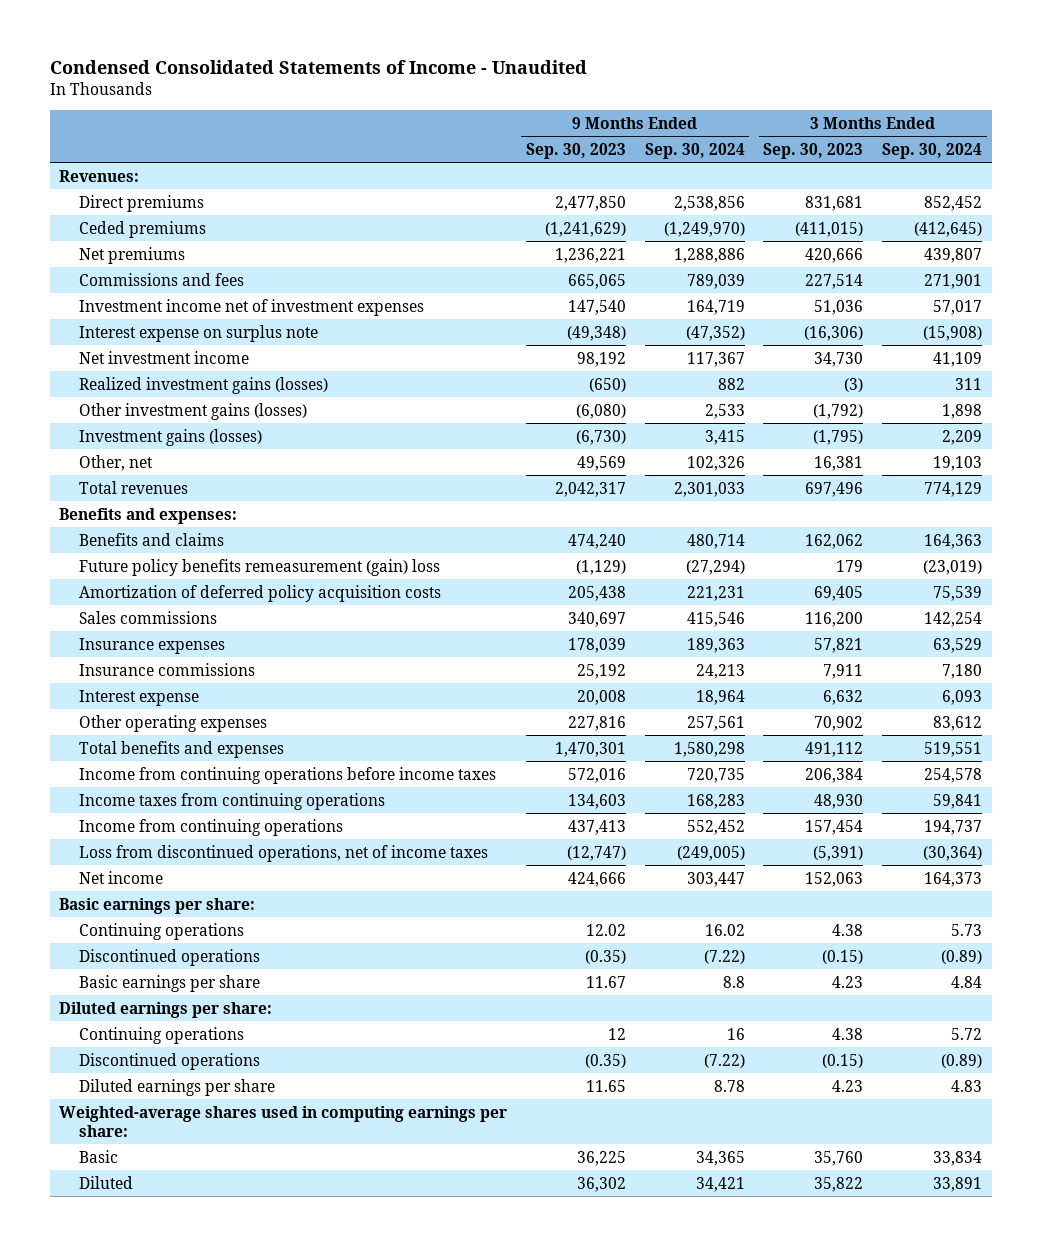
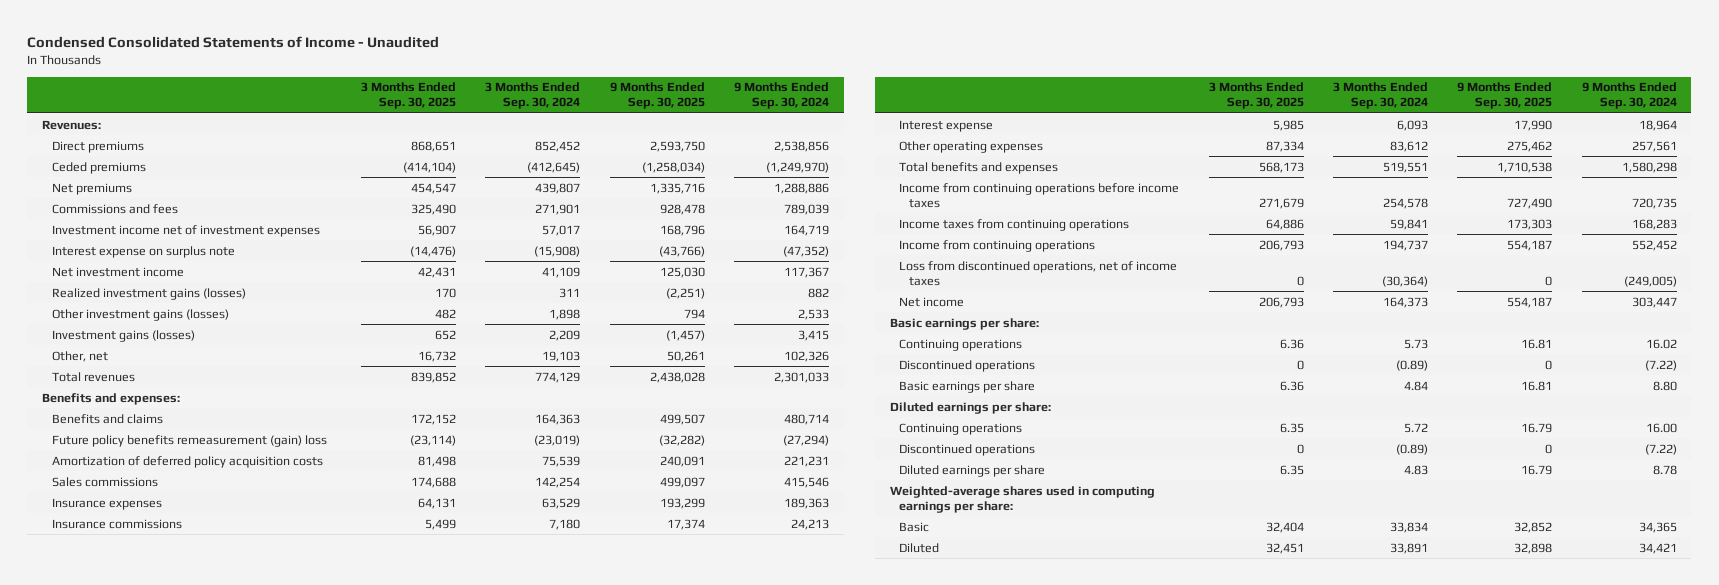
- | 9 Months Ended Sep. 30, 2023 | 9 Months Ended Sep. 30, 2024 | 3 Months Ended Sep. 30, 2023 | 3 Months Ended Sep. 30, 2024
+ | 3 Months Ended Sep. 30, 2025 | 3 Months Ended Sep. 30, 2024 | 9 Months Ended Sep. 30, 2025 | 9 Months Ended Sep. 30, 2024
- Basic earnings per share | 11.67 | 8.8 | 4.23 | 4.84
+ Basic earnings per share | 6.36 | 4.84 | 16.81 | 8.80
- Continuing operations | 12 | 16 | 4.38 | 5.72
+ Continuing operations | 6.35 | 5.72 | 16.79 | 16.00

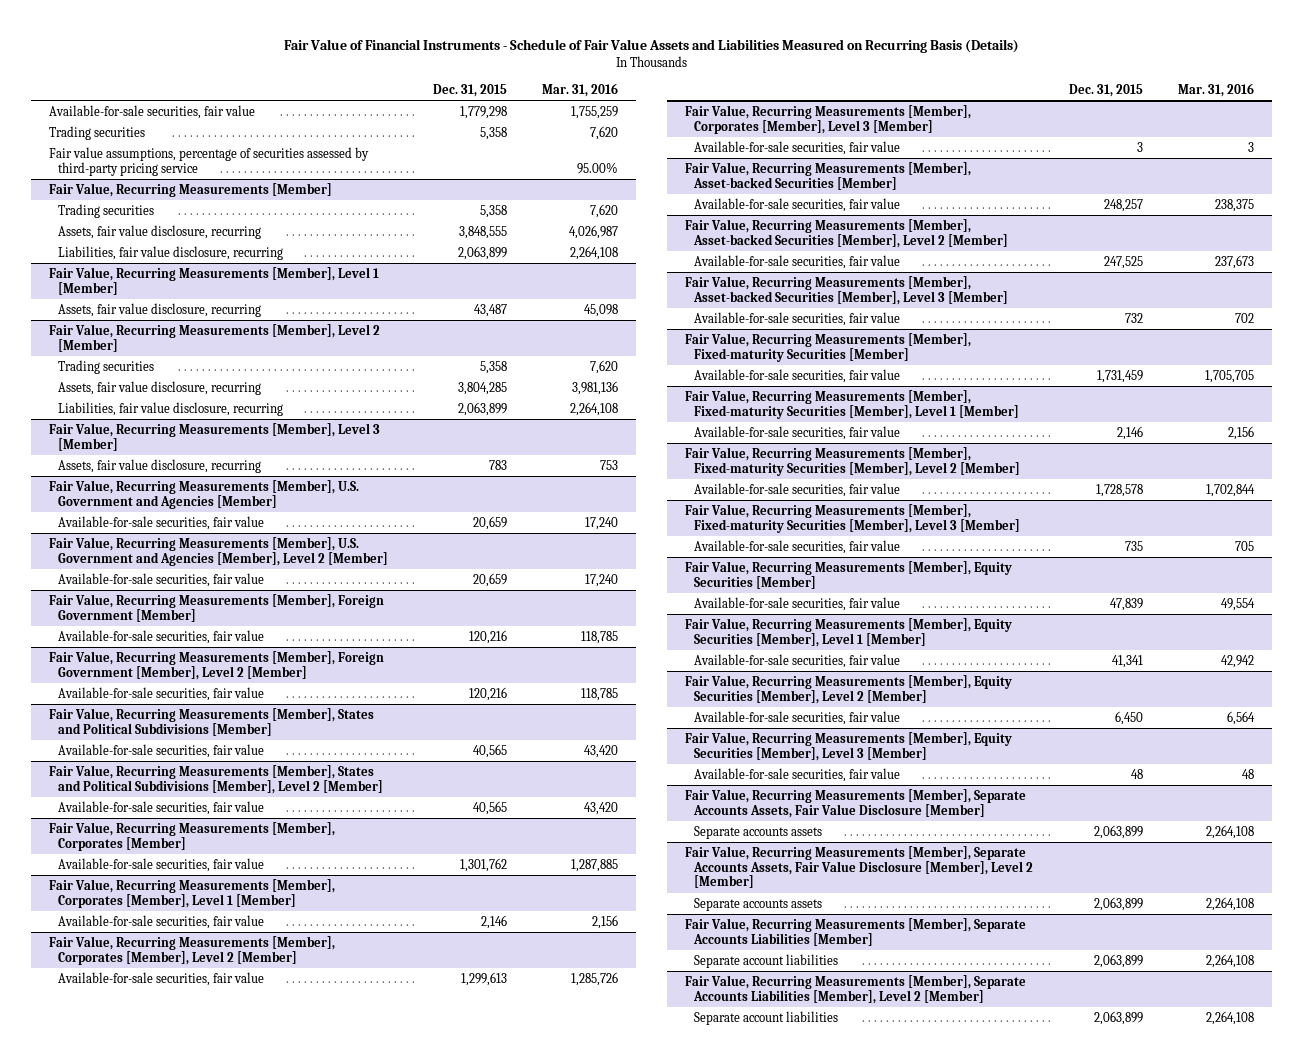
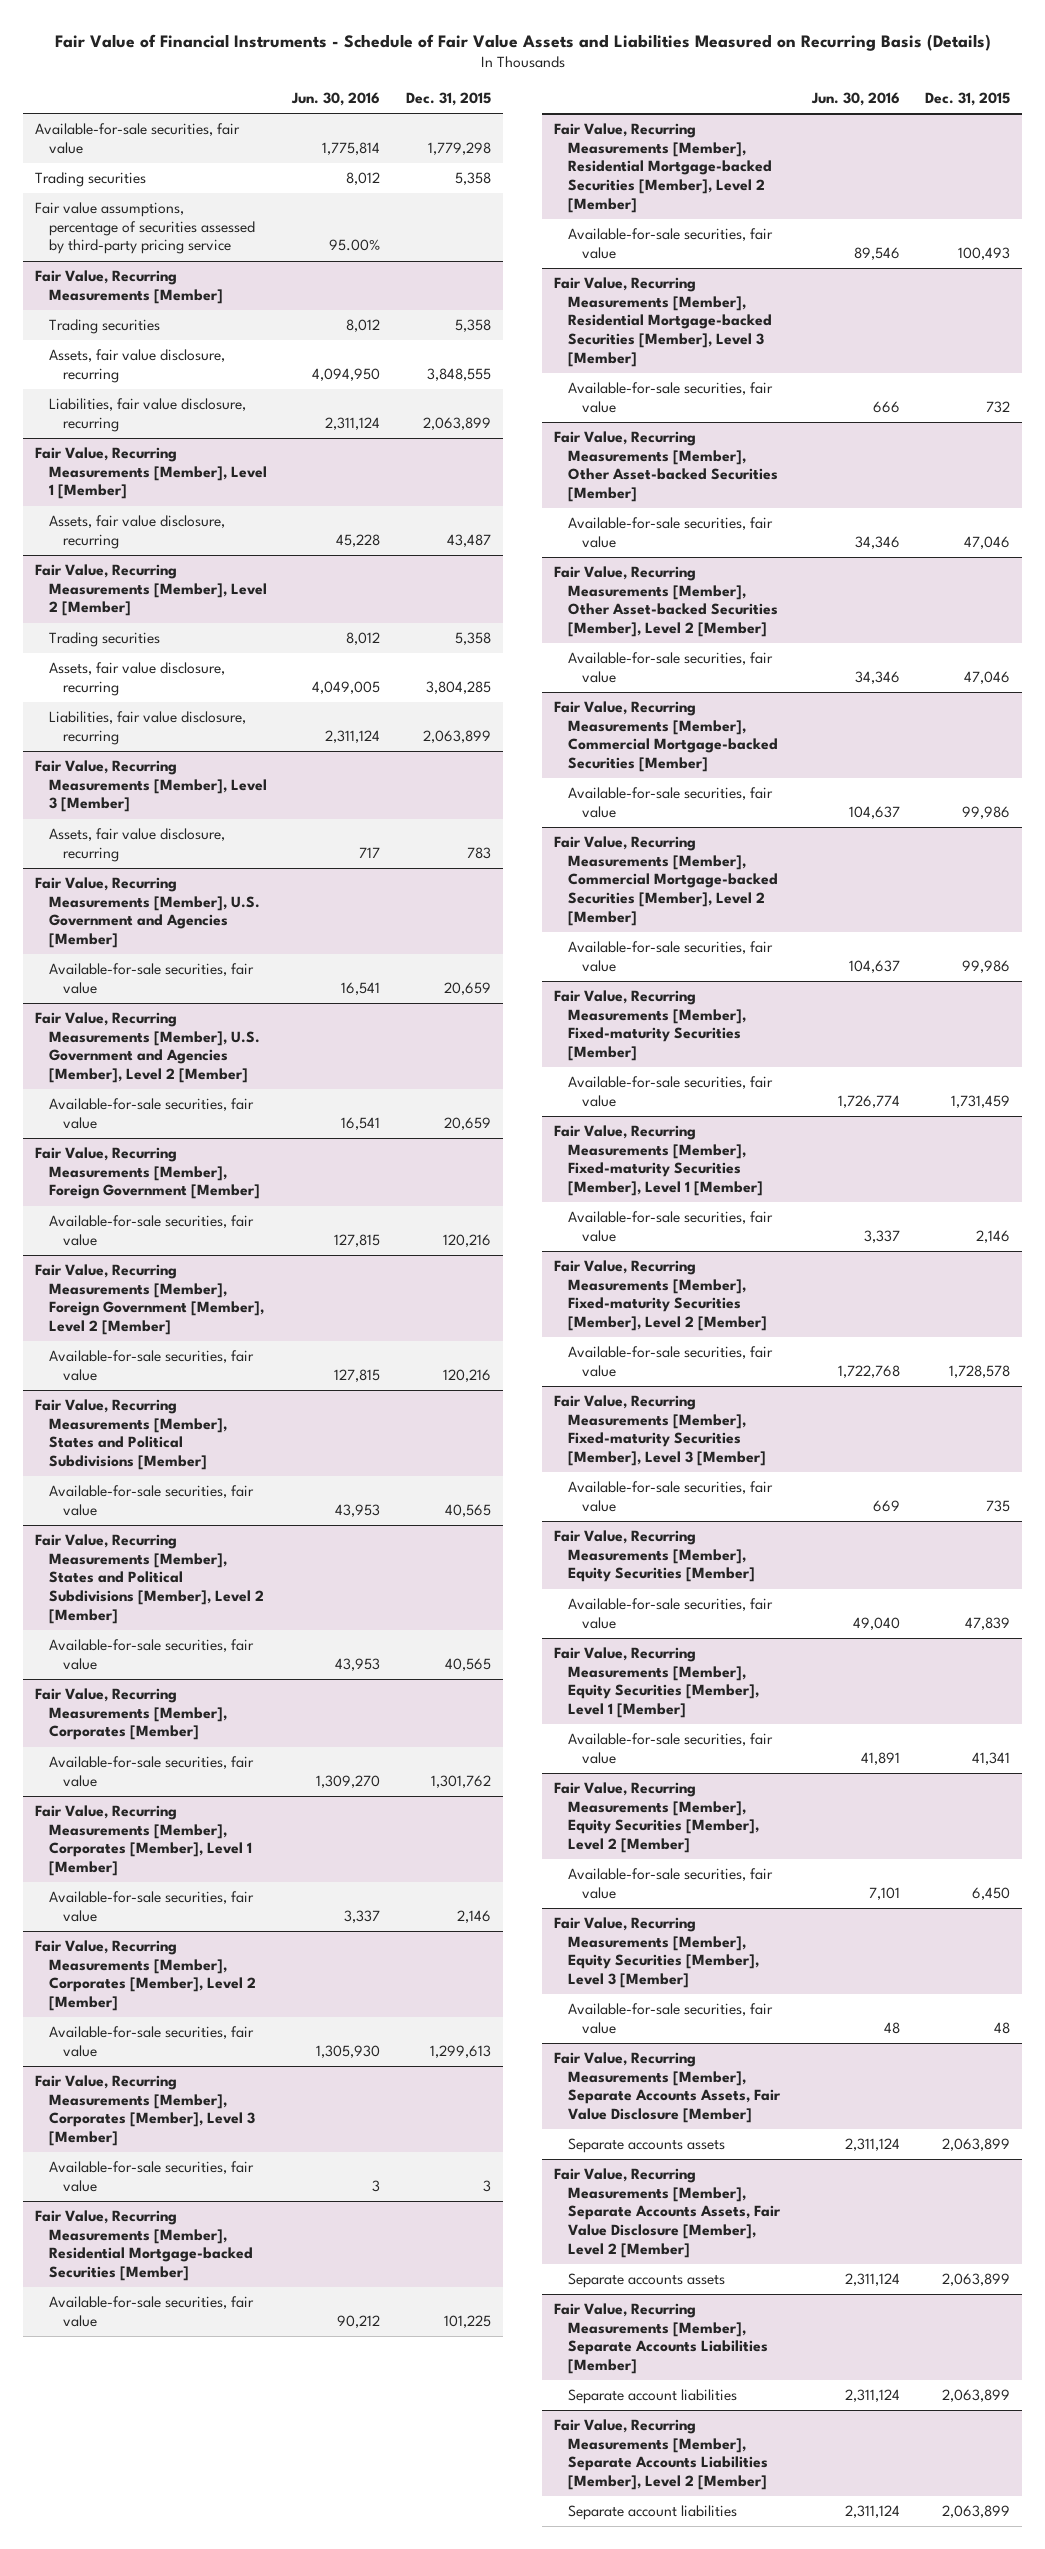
- | Dec. 31, 2015 | Mar. 31, 2016
+ | Jun. 30, 2016 | Dec. 31, 2015
- Fair Value, Recurring Measurements [Member], Asset-backed Securities [Member]
- Available-for-sale securities, fair value | 248,257 | 238,375
- Fair Value, Recurring Measurements [Member], Asset-backed Securities [Member], Level 2 [Member]
- Available-for-sale securities, fair value | 247,525 | 237,673
- Fair Value, Recurring Measurements [Member], Asset-backed Securities [Member], Level 3 [Member]
+ Fair Value, Recurring Measurements [Member], Residential Mortgage-backed Securities [Member]
+ Available-for-sale securities, fair value | 90,212 | 101,225
+ Fair Value, Recurring Measurements [Member], Residential Mortgage-backed Securities [Member], Level 2 [Member]
+ Available-for-sale securities, fair value | 89,546 | 100,493
+ Fair Value, Recurring Measurements [Member], Residential Mortgage-backed Securities [Member], Level 3 [Member]
+ Fair Value, Recurring Measurements [Member], Other Asset-backed Securities [Member]
+ Available-for-sale securities, fair value | 34,346 | 47,046
+ Fair Value, Recurring Measurements [Member], Other Asset-backed Securities [Member], Level 2 [Member]
+ Available-for-sale securities, fair value | 34,346 | 47,046
+ Fair Value, Recurring Measurements [Member], Commercial Mortgage-backed Securities [Member]
+ Available-for-sale securities, fair value | 104,637 | 99,986
+ Fair Value, Recurring Measurements [Member], Commercial Mortgage-backed Securities [Member], Level 2 [Member]
+ Available-for-sale securities, fair value | 104,637 | 99,986

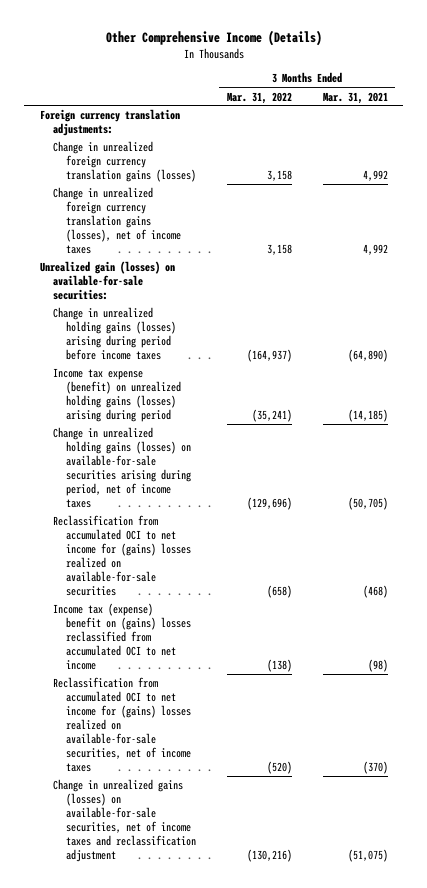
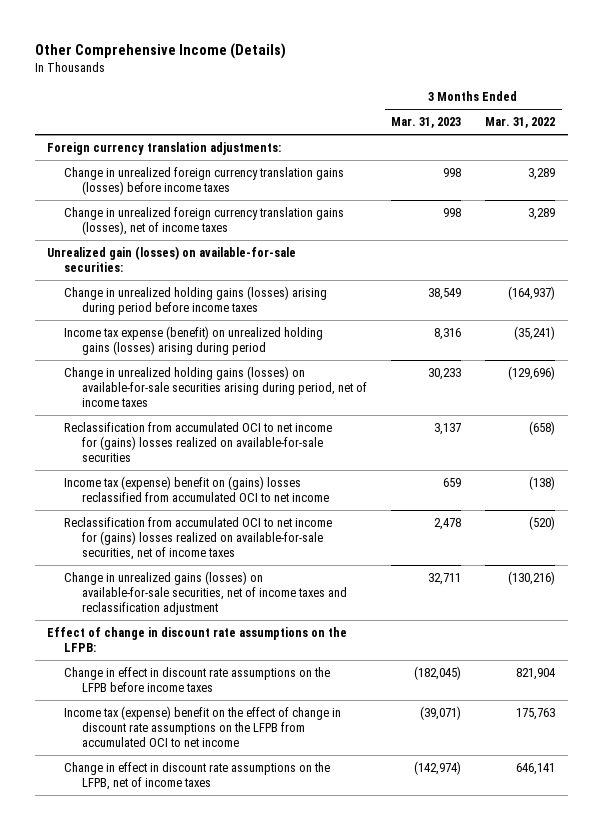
- | 3 Months Ended Mar. 31, 2022 | 3 Months Ended Mar. 31, 2021
+ | 3 Months Ended Mar. 31, 2023 | 3 Months Ended Mar. 31, 2022
- Change in unrealized foreign currency translation gains (losses) | 3,158 | 4,992
- Change in unrealized foreign currency translation gains (losses), net of income taxes | 3,158 | 4,992
+ Change in unrealized foreign currency translation gains (losses) before income taxes | 998 | 3,289
+ Change in unrealized foreign currency translation gains (losses), net of income taxes | 998 | 3,289
+ Effect of change in discount rate assumptions on the LFPB:
+ Change in effect in discount rate assumptions on the LFPB before income taxes | (182,045) | 821,904
+ Income tax (expense) benefit on the effect of change in discount rate assumptions on the LFPB from accumulated OCI to net income | (39,071) | 175,763
+ Change in effect in discount rate assumptions on the LFPB, net of income taxes | (142,974) | 646,141

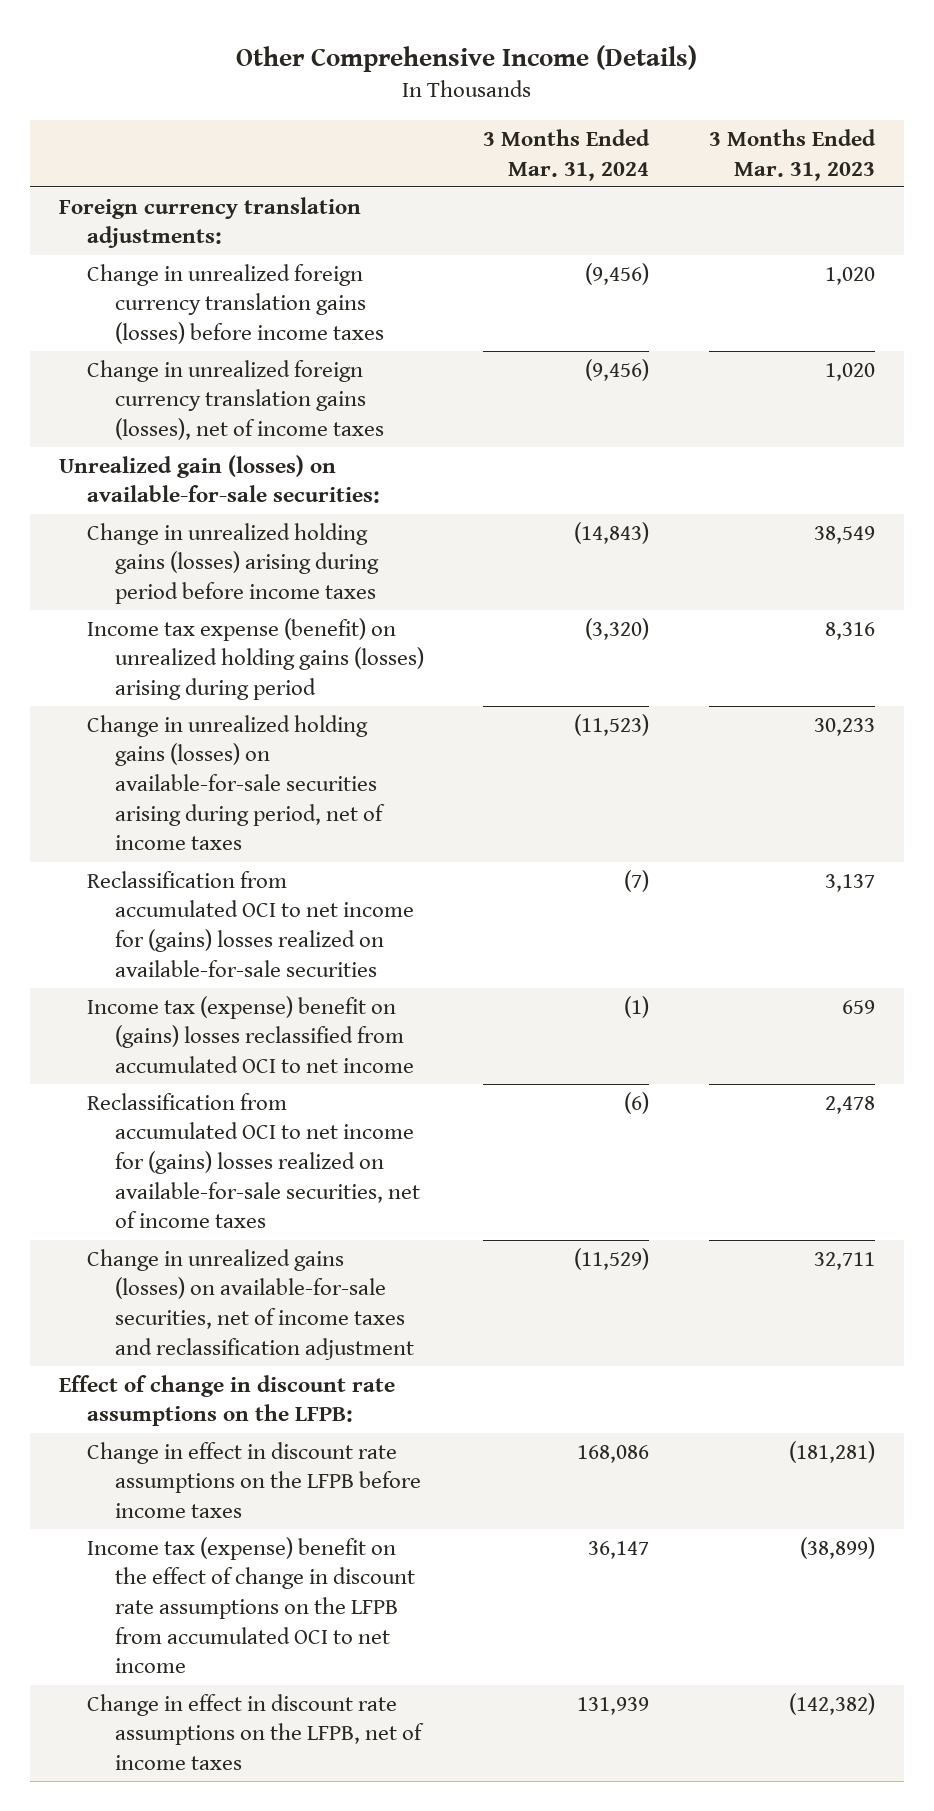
- | 3 Months Ended Mar. 31, 2023 | 3 Months Ended Mar. 31, 2022
+ | 3 Months Ended Mar. 31, 2024 | 3 Months Ended Mar. 31, 2023
- Change in unrealized foreign currency translation gains (losses) before income taxes | 998 | 3,289
- Change in unrealized foreign currency translation gains (losses), net of income taxes | 998 | 3,289
+ Change in unrealized foreign currency translation gains (losses) before income taxes | (9,456) | 1,020
+ Change in unrealized foreign currency translation gains (losses), net of income taxes | (9,456) | 1,020
- Change in effect in discount rate assumptions on the LFPB before income taxes | (182,045) | 821,904
- Income tax (expense) benefit on the effect of change in discount rate assumptions on the LFPB from accumulated OCI to net income | (39,071) | 175,763
- Change in effect in discount rate assumptions on the LFPB, net of income taxes | (142,974) | 646,141
+ Change in effect in discount rate assumptions on the LFPB before income taxes | 168,086 | (181,281)
+ Income tax (expense) benefit on the effect of change in discount rate assumptions on the LFPB from accumulated OCI to net income | 36,147 | (38,899)
+ Change in effect in discount rate assumptions on the LFPB, net of income taxes | 131,939 | (142,382)

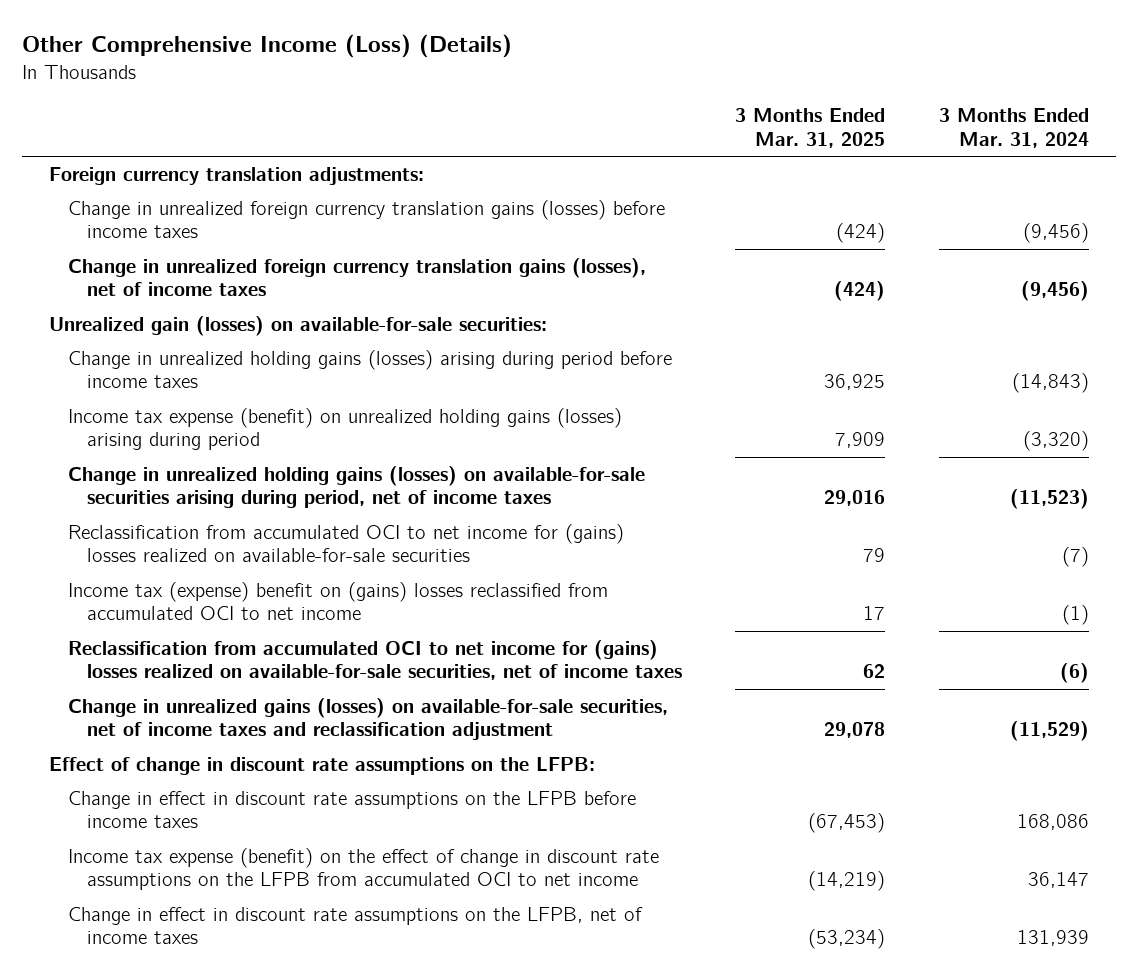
- Other Comprehensive Income (Details)
+ Other Comprehensive Income (Loss) (Details)
- | 3 Months Ended Mar. 31, 2024 | 3 Months Ended Mar. 31, 2023
+ | 3 Months Ended Mar. 31, 2025 | 3 Months Ended Mar. 31, 2024
- Income tax (expense) benefit on the effect of change in discount rate assumptions on the LFPB from accumulated OCI to net income | 36,147 | (38,899)
+ Income tax expense (benefit) on the effect of change in discount rate assumptions on the LFPB from accumulated OCI to net income | (14,219) | 36,147

